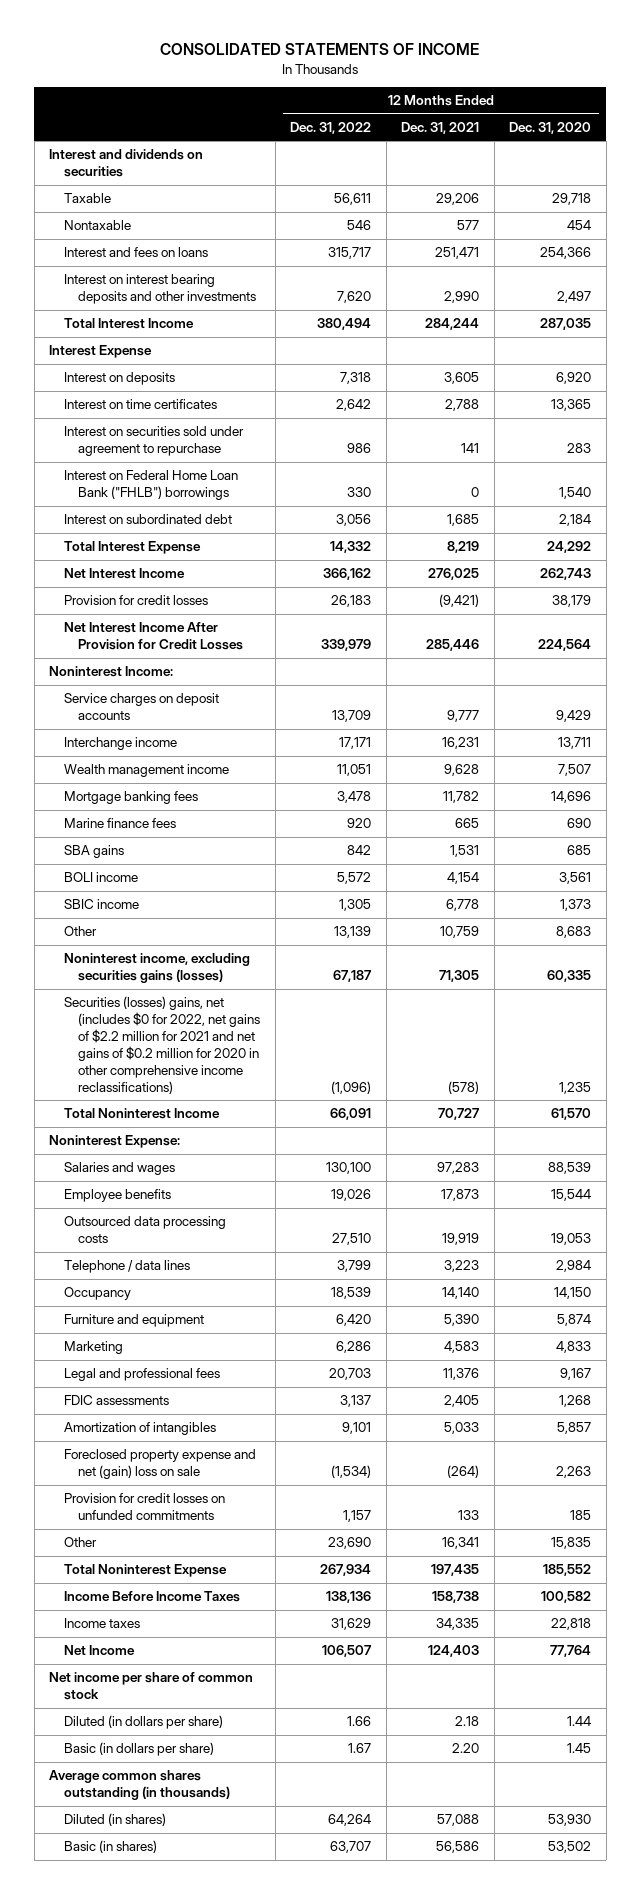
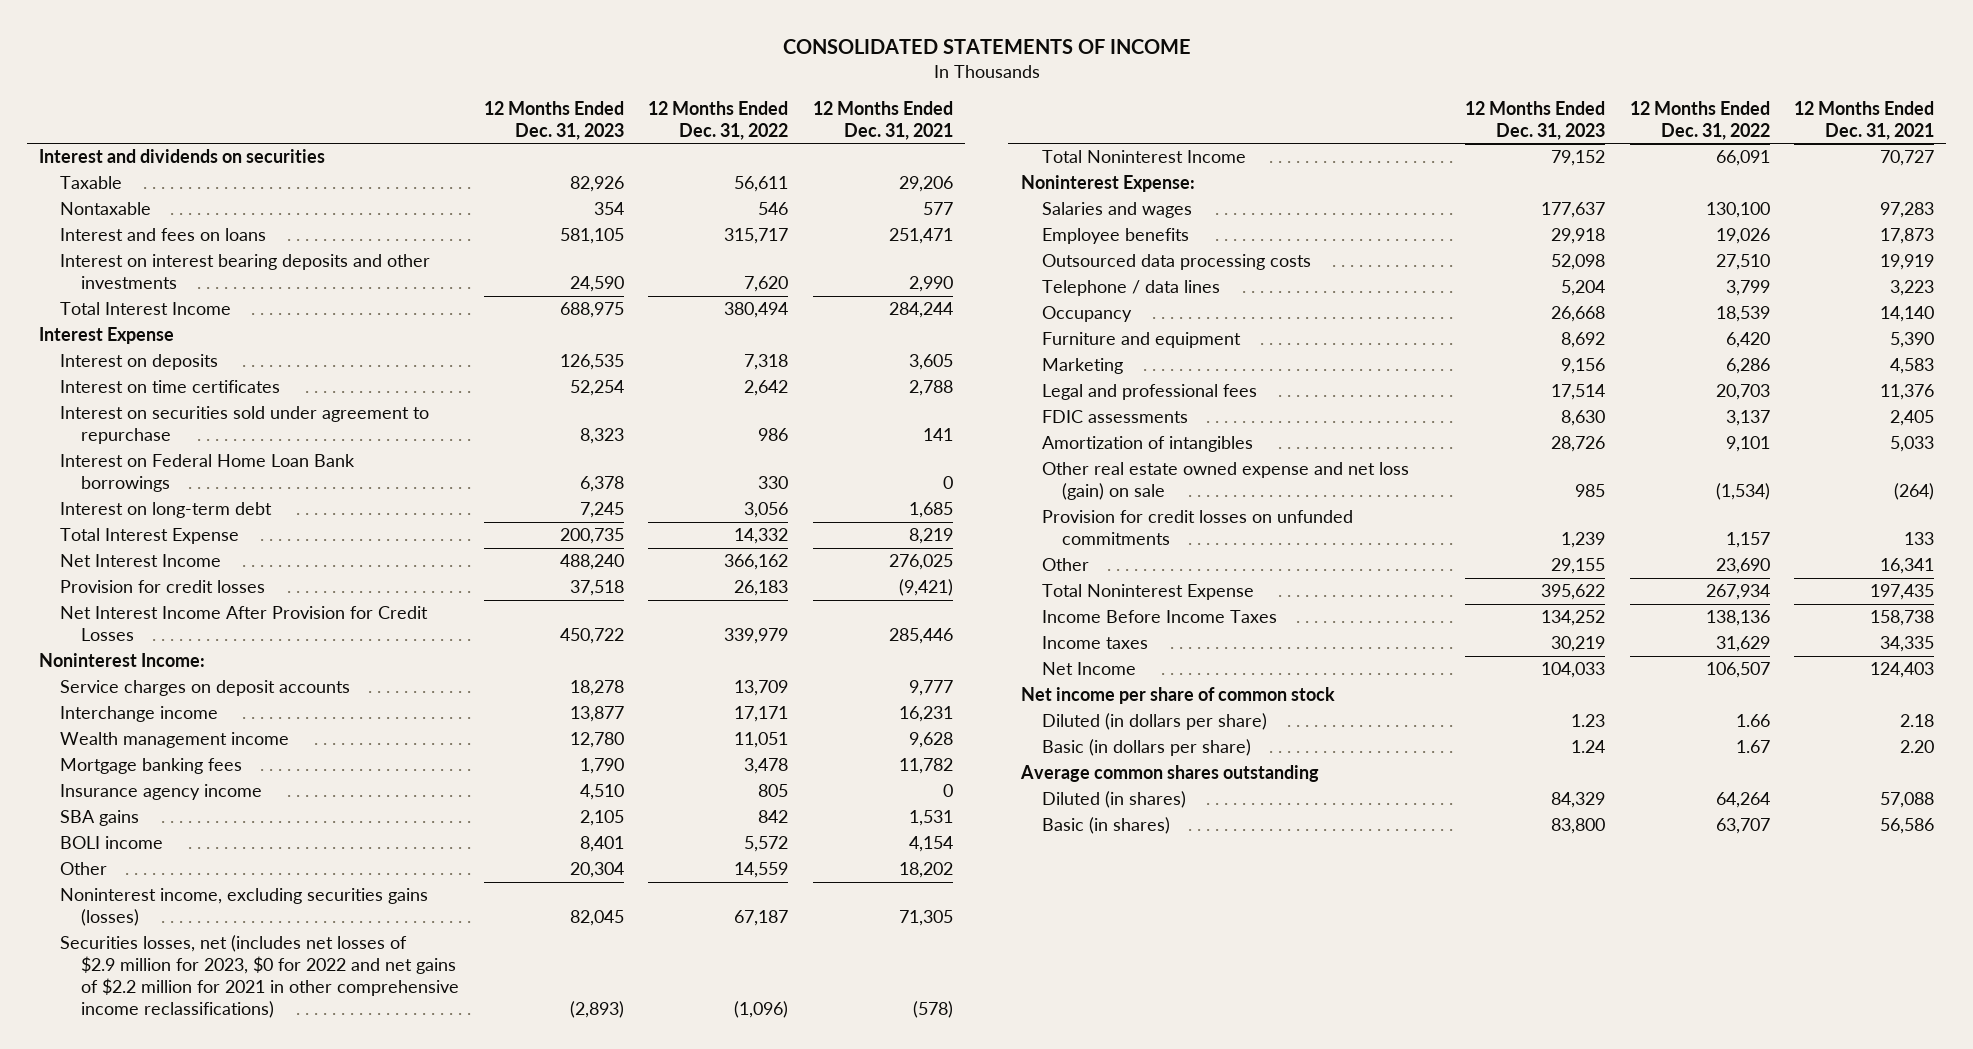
- | 12 Months Ended Dec. 31, 2022 | 12 Months Ended Dec. 31, 2021 | 12 Months Ended Dec. 31, 2020
+ | 12 Months Ended Dec. 31, 2023 | 12 Months Ended Dec. 31, 2022 | 12 Months Ended Dec. 31, 2021
- Interest on Federal Home Loan Bank ("FHLB") borrowings | 330 | 0 | 1,540
- Interest on subordinated debt | 3,056 | 1,685 | 2,184
+ Interest on Federal Home Loan Bank borrowings | 6,378 | 330 | 0
+ Interest on long-term debt | 7,245 | 3,056 | 1,685
- Marine finance fees | 920 | 665 | 690
+ Insurance agency income | 4,510 | 805 | 0
- SBIC income | 1,305 | 6,778 | 1,373
- Other | 13,139 | 10,759 | 8,683
+ Other | 20,304 | 14,559 | 18,202
- Securities (losses) gains, net (includes $0 for 2022, net gains of $2.2 million for 2021 and net gains of $0.2 million for 2020 in other comprehensive income reclassifications) | (1,096) | (578) | 1,235
+ Securities losses, net (includes net losses of $2.9 million for 2023, $0 for 2022 and net gains of $2.2 million for 2021 in other comprehensive income reclassifications) | (2,893) | (1,096) | (578)
- Foreclosed property expense and net (gain) loss on sale | (1,534) | (264) | 2,263
+ Other real estate owned expense and net loss (gain) on sale | 985 | (1,534) | (264)
- Average common shares outstanding (in thousands)
+ Average common shares outstanding

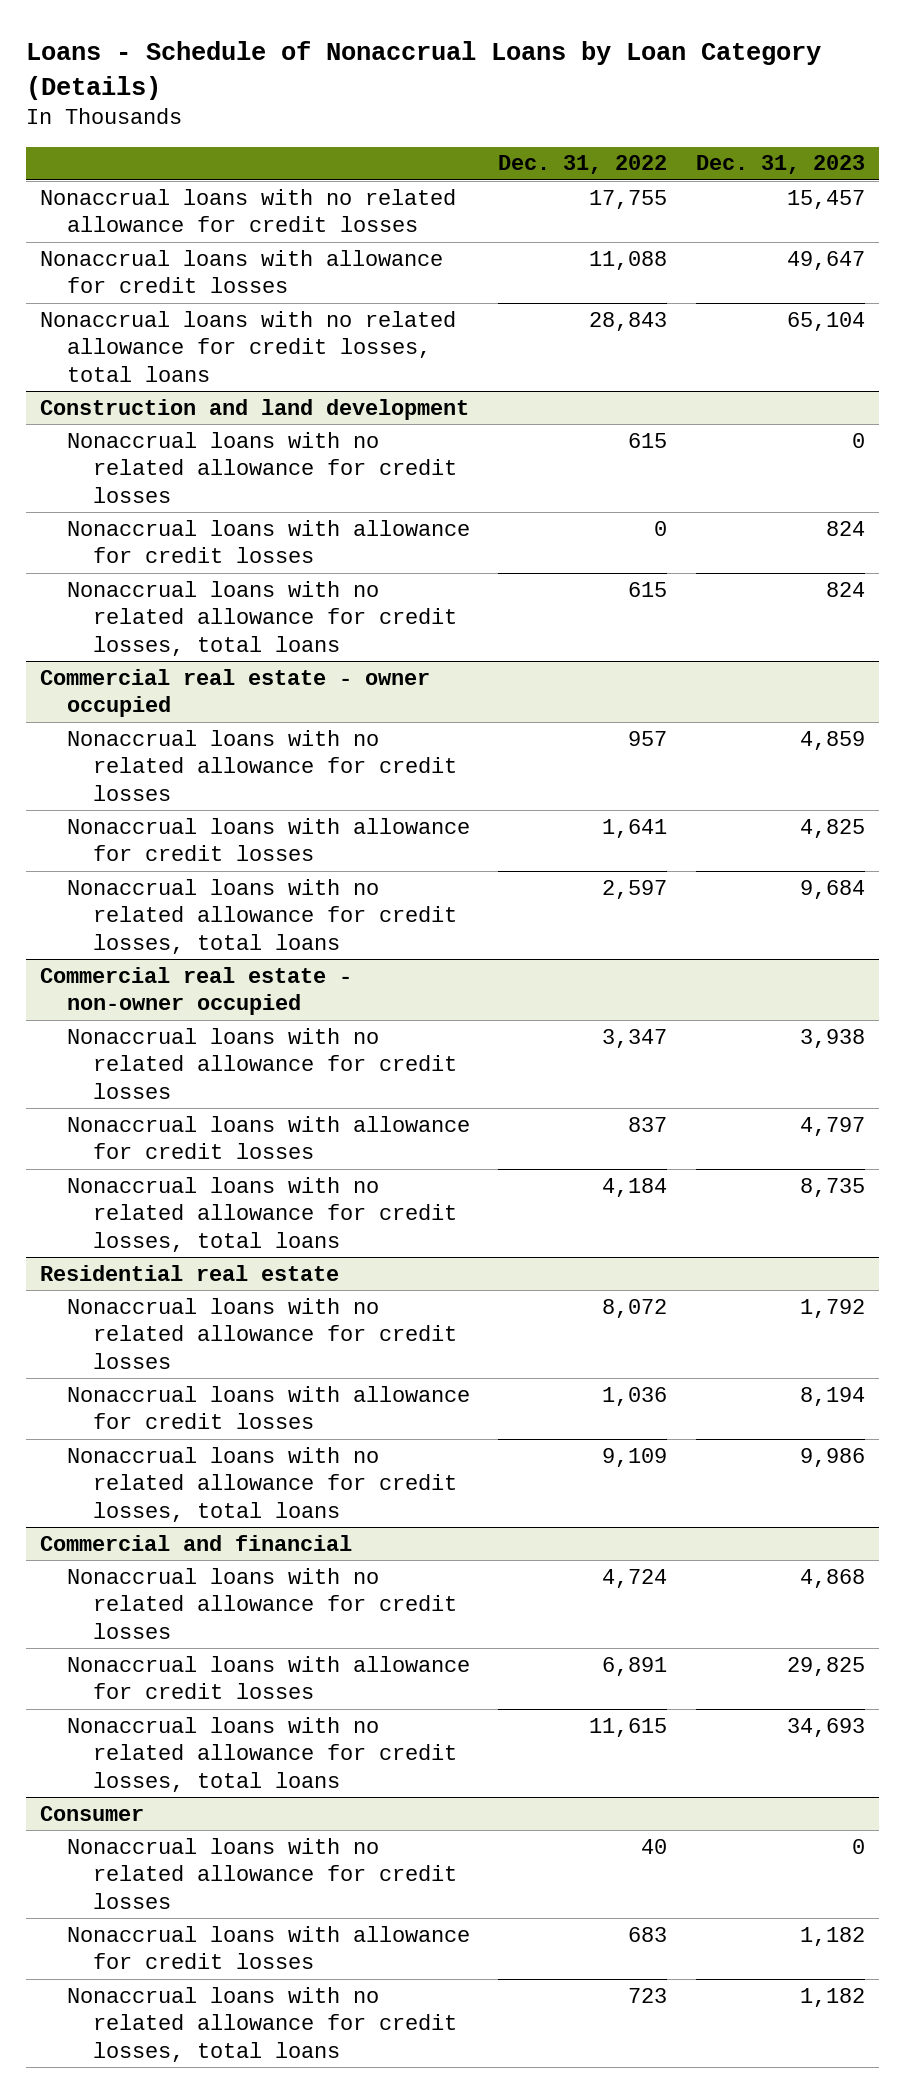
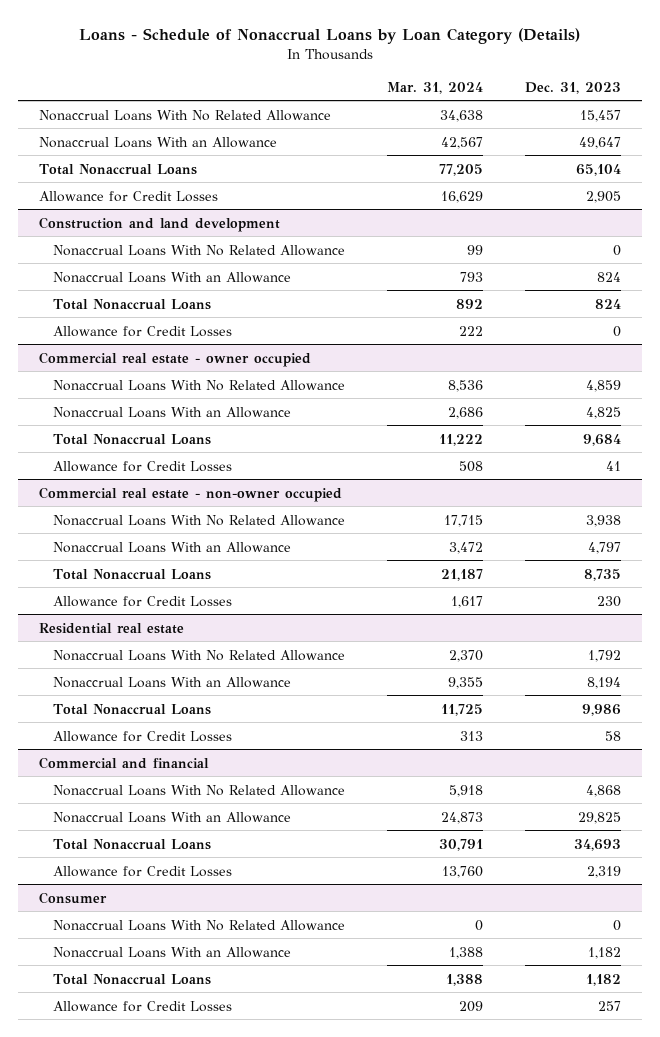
- | Dec. 31, 2022 | Dec. 31, 2023
+ | Mar. 31, 2024 | Dec. 31, 2023
- Nonaccrual loans with no related allowance for credit losses | 17,755 | 15,457
- Nonaccrual loans with allowance for credit losses | 11,088 | 49,647
- Nonaccrual loans with no related allowance for credit losses, total loans | 28,843 | 65,104
+ Nonaccrual Loans With No Related Allowance | 34,638 | 15,457
+ Nonaccrual Loans With an Allowance | 42,567 | 49,647
+ Total Nonaccrual Loans | 77,205 | 65,104
+ Allowance for Credit Losses | 16,629 | 2,905
@ Construction and land development
- Nonaccrual loans with no related allowance for credit losses | 615 | 0
- Nonaccrual loans with allowance for credit losses | 0 | 824
- Nonaccrual loans with no related allowance for credit losses, total loans | 615 | 824
+ Nonaccrual Loans With No Related Allowance | 99 | 0
+ Nonaccrual Loans With an Allowance | 793 | 824
+ Total Nonaccrual Loans | 892 | 824
+ Allowance for Credit Losses | 222 | 0
@ Commercial real estate - owner occupied
- Nonaccrual loans with no related allowance for credit losses | 957 | 4,859
- Nonaccrual loans with allowance for credit losses | 1,641 | 4,825
- Nonaccrual loans with no related allowance for credit losses, total loans | 2,597 | 9,684
+ Nonaccrual Loans With No Related Allowance | 8,536 | 4,859
+ Nonaccrual Loans With an Allowance | 2,686 | 4,825
+ Total Nonaccrual Loans | 11,222 | 9,684
+ Allowance for Credit Losses | 508 | 41
@ Commercial real estate - non-owner occupied
- Nonaccrual loans with no related allowance for credit losses | 3,347 | 3,938
- Nonaccrual loans with allowance for credit losses | 837 | 4,797
- Nonaccrual loans with no related allowance for credit losses, total loans | 4,184 | 8,735
+ Nonaccrual Loans With No Related Allowance | 17,715 | 3,938
+ Nonaccrual Loans With an Allowance | 3,472 | 4,797
+ Total Nonaccrual Loans | 21,187 | 8,735
+ Allowance for Credit Losses | 1,617 | 230
@ Residential real estate
- Nonaccrual loans with no related allowance for credit losses | 8,072 | 1,792
- Nonaccrual loans with allowance for credit losses | 1,036 | 8,194
- Nonaccrual loans with no related allowance for credit losses, total loans | 9,109 | 9,986
+ Nonaccrual Loans With No Related Allowance | 2,370 | 1,792
+ Nonaccrual Loans With an Allowance | 9,355 | 8,194
+ Total Nonaccrual Loans | 11,725 | 9,986
+ Allowance for Credit Losses | 313 | 58
@ Commercial and financial
- Nonaccrual loans with no related allowance for credit losses | 4,724 | 4,868
- Nonaccrual loans with allowance for credit losses | 6,891 | 29,825
- Nonaccrual loans with no related allowance for credit losses, total loans | 11,615 | 34,693
+ Nonaccrual Loans With No Related Allowance | 5,918 | 4,868
+ Nonaccrual Loans With an Allowance | 24,873 | 29,825
+ Total Nonaccrual Loans | 30,791 | 34,693
+ Allowance for Credit Losses | 13,760 | 2,319
@ Consumer
- Nonaccrual loans with no related allowance for credit losses | 40 | 0
- Nonaccrual loans with allowance for credit losses | 683 | 1,182
- Nonaccrual loans with no related allowance for credit losses, total loans | 723 | 1,182
+ Nonaccrual Loans With No Related Allowance | 0 | 0
+ Nonaccrual Loans With an Allowance | 1,388 | 1,182
+ Total Nonaccrual Loans | 1,388 | 1,182
+ Allowance for Credit Losses | 209 | 257

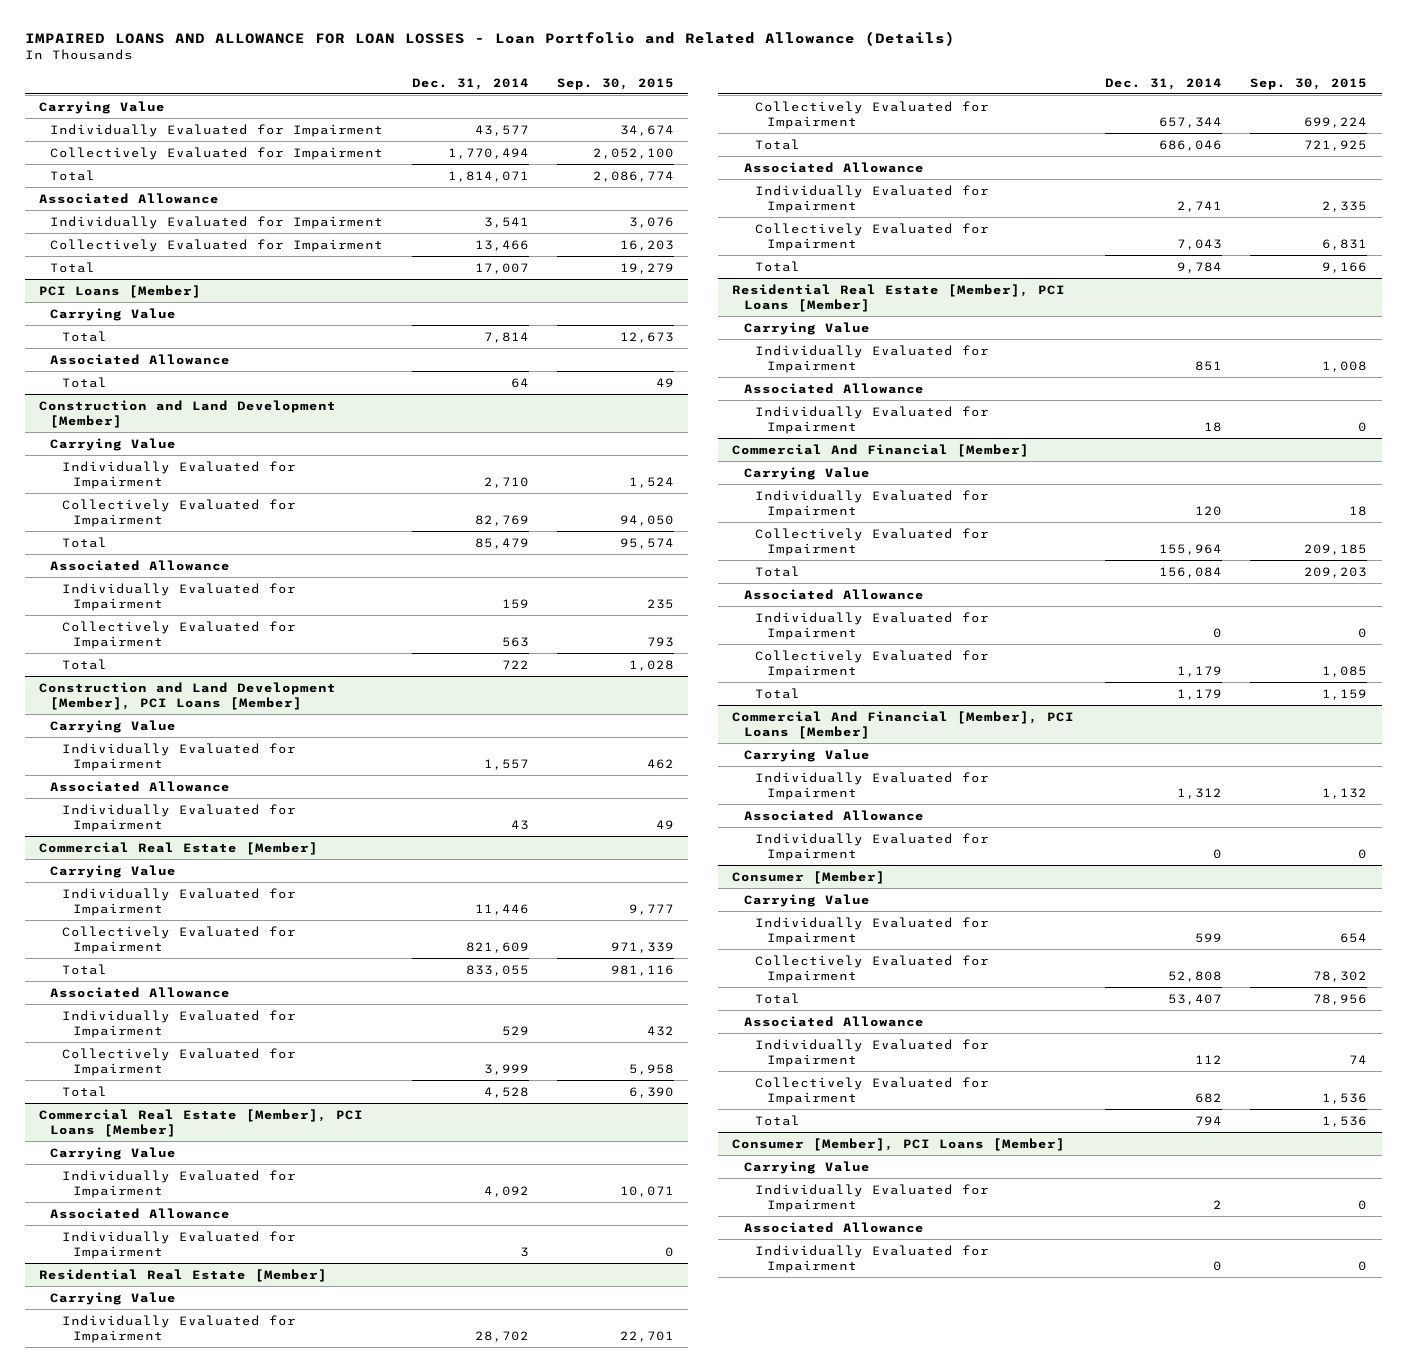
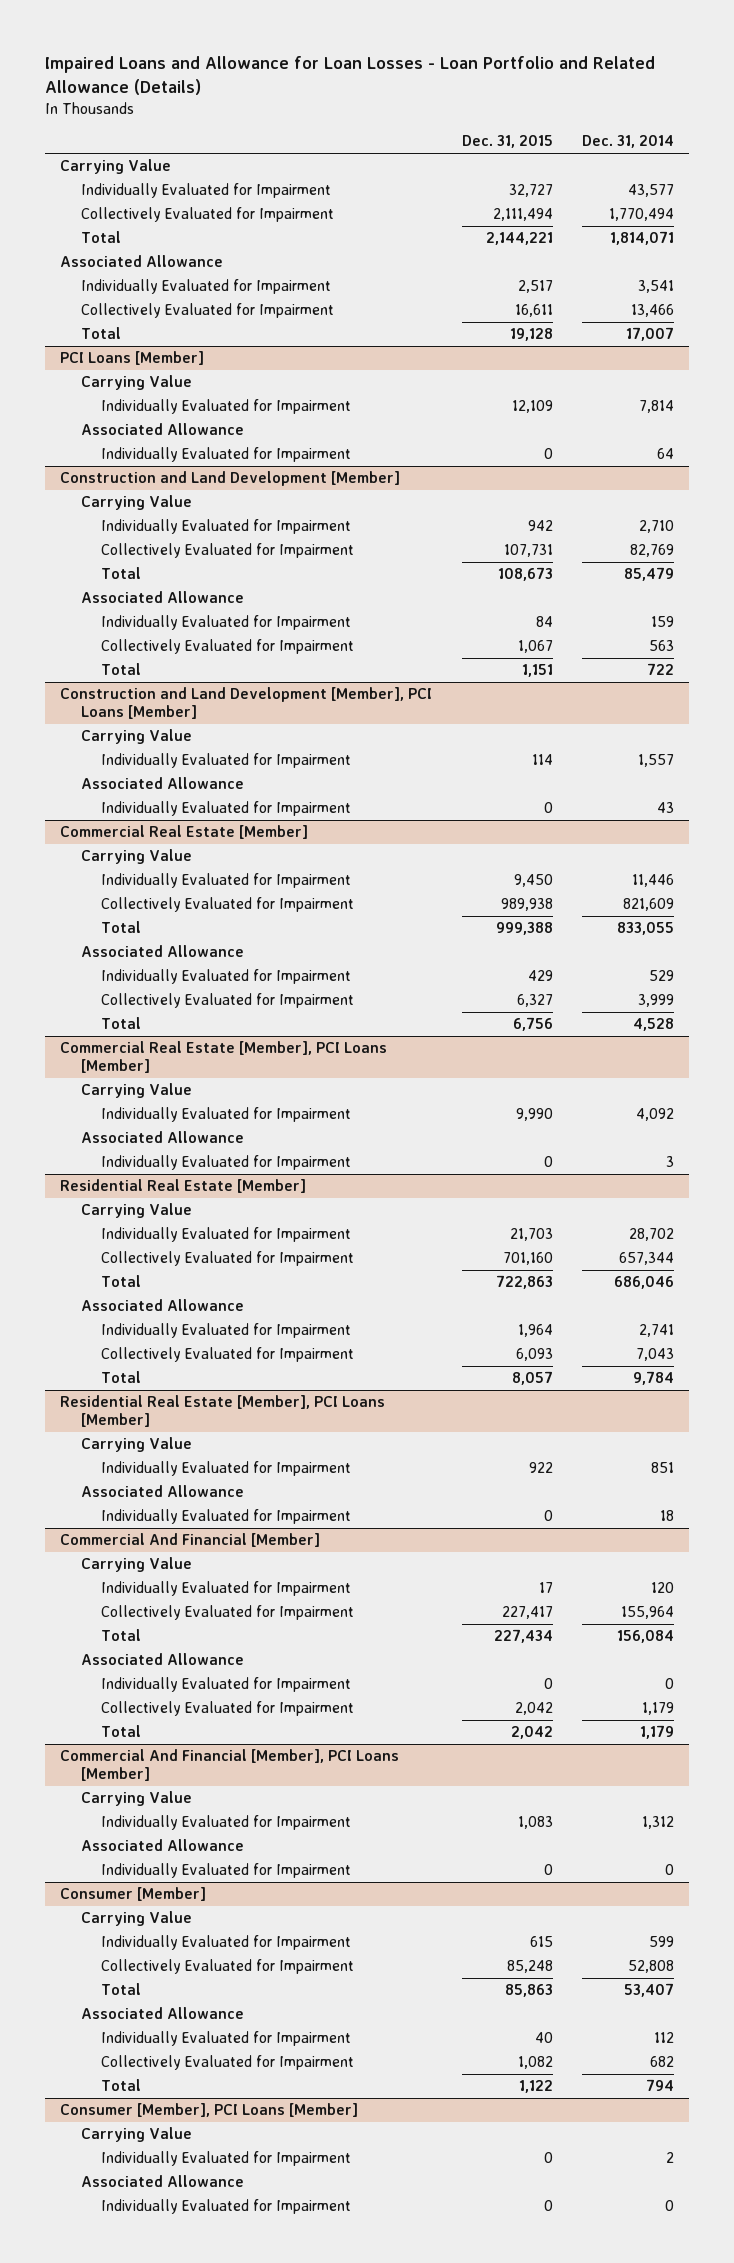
- IMPAIRED LOANS AND ALLOWANCE FOR LOAN LOSSES - Loan Portfolio and Related Allowance (Details)
+ Impaired Loans and Allowance for Loan Losses - Loan Portfolio and Related Allowance (Details)
- | Dec. 31, 2014 | Sep. 30, 2015
+ | Dec. 31, 2015 | Dec. 31, 2014
@ PCI Loans [Member]
- Total | 7,814 | 12,673
+ Individually Evaluated for Impairment | 12,109 | 7,814
- Total | 64 | 49
+ Individually Evaluated for Impairment | 0 | 64

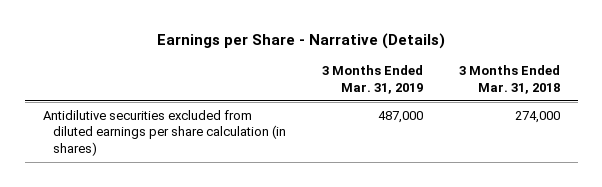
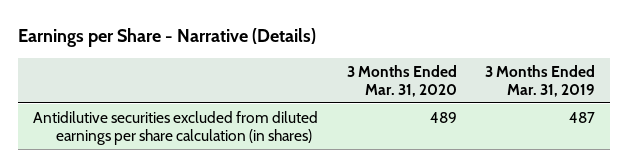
- | 3 Months Ended Mar. 31, 2019 | 3 Months Ended Mar. 31, 2018
+ | 3 Months Ended Mar. 31, 2020 | 3 Months Ended Mar. 31, 2019
- Antidilutive securities excluded from diluted earnings per share calculation (in shares) | 487,000 | 274,000
+ Antidilutive securities excluded from diluted earnings per share calculation (in shares) | 489 | 487

